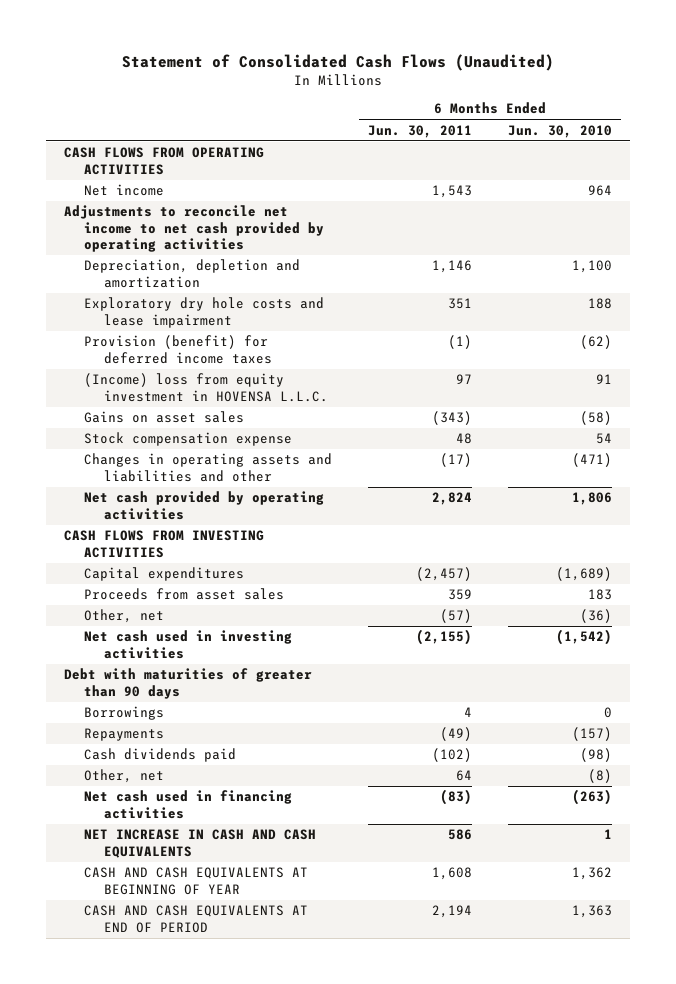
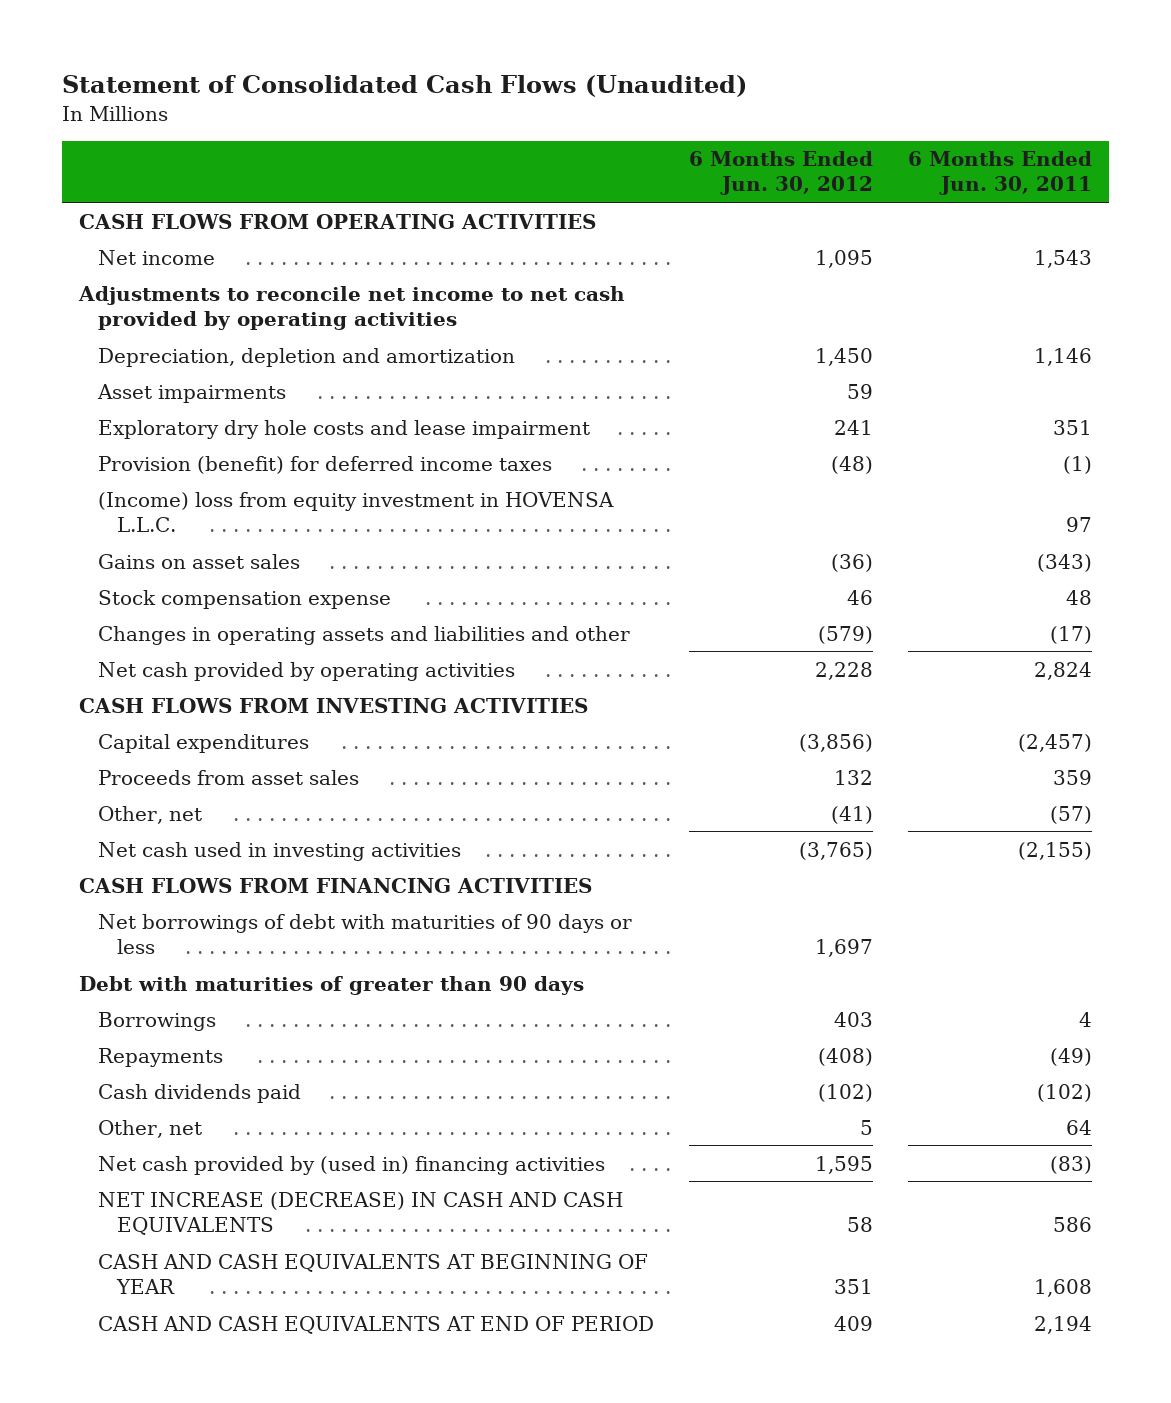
- | 6 Months Ended Jun. 30, 2011 | 6 Months Ended Jun. 30, 2010
+ | 6 Months Ended Jun. 30, 2012 | 6 Months Ended Jun. 30, 2011
+ Asset impairments | 59 |
+ CASH FLOWS FROM FINANCING ACTIVITIES
+ Net borrowings of debt with maturities of 90 days or less | 1,697 |
- Net cash used in financing activities | (83) | (263)
- NET INCREASE IN CASH AND CASH EQUIVALENTS | 586 | 1
+ Net cash provided by (used in) financing activities | 1,595 | (83)
+ NET INCREASE (DECREASE) IN CASH AND CASH EQUIVALENTS | 58 | 586

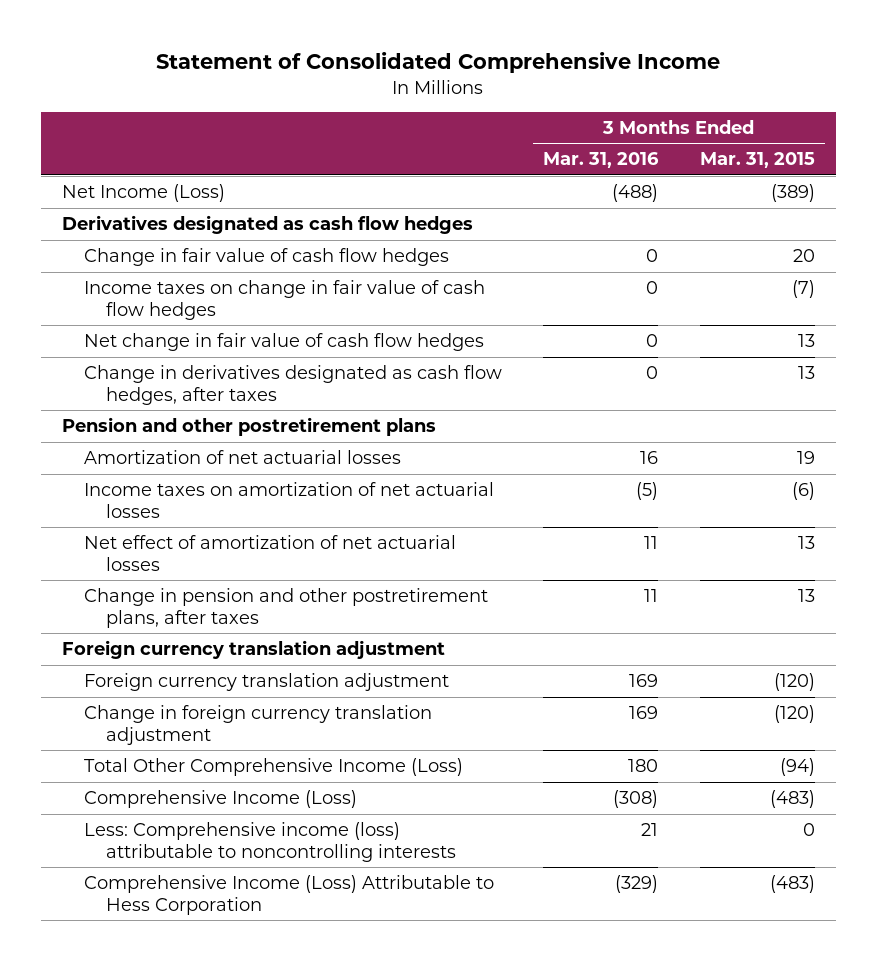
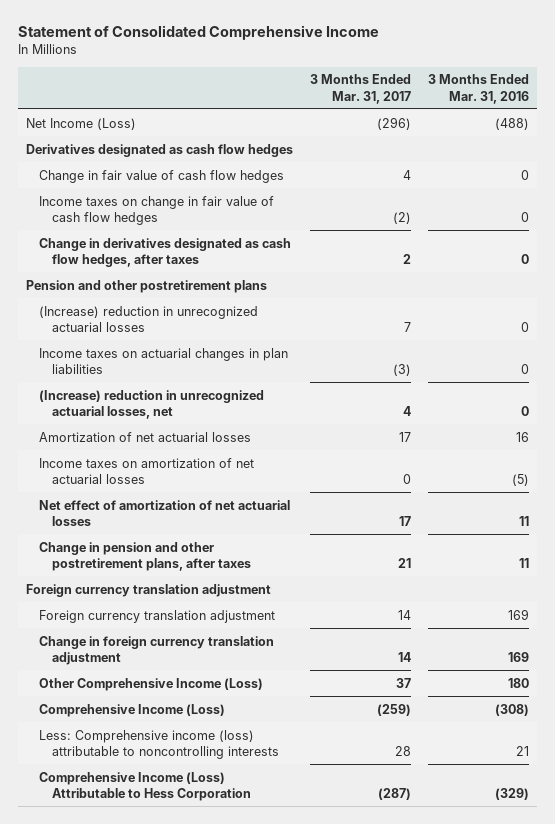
- | 3 Months Ended Mar. 31, 2016 | 3 Months Ended Mar. 31, 2015
+ | 3 Months Ended Mar. 31, 2017 | 3 Months Ended Mar. 31, 2016
- Net change in fair value of cash flow hedges | 0 | 13
+ (Increase) reduction in unrecognized actuarial losses | 7 | 0
+ Income taxes on actuarial changes in plan liabilities | (3) | 0
+ (Increase) reduction in unrecognized actuarial losses, net | 4 | 0
- Total Other Comprehensive Income (Loss) | 180 | (94)
+ Other Comprehensive Income (Loss) | 37 | 180

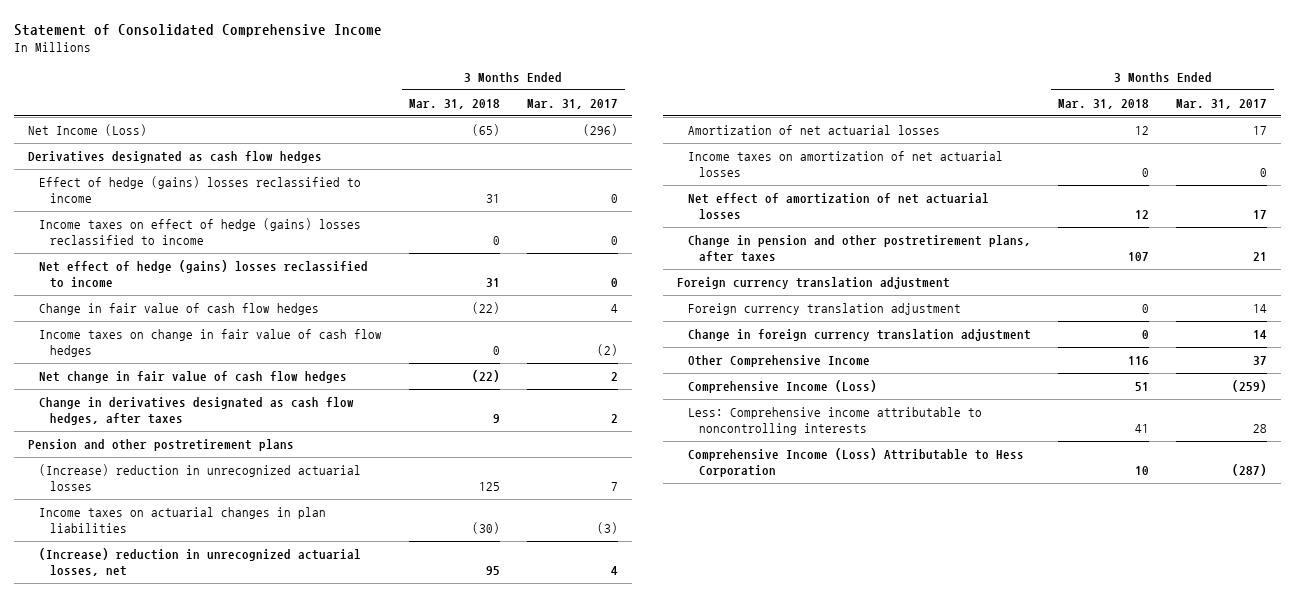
- | 3 Months Ended Mar. 31, 2017 | 3 Months Ended Mar. 31, 2016
+ | 3 Months Ended Mar. 31, 2018 | 3 Months Ended Mar. 31, 2017
+ Effect of hedge (gains) losses reclassified to income | 31 | 0
+ Income taxes on effect of hedge (gains) losses reclassified to income | 0 | 0
+ Net effect of hedge (gains) losses reclassified to income | 31 | 0
+ Net change in fair value of cash flow hedges | (22) | 2
- Other Comprehensive Income (Loss) | 37 | 180
+ Other Comprehensive Income | 116 | 37
- Less: Comprehensive income (loss) attributable to noncontrolling interests | 28 | 21
+ Less: Comprehensive income attributable to noncontrolling interests | 41 | 28

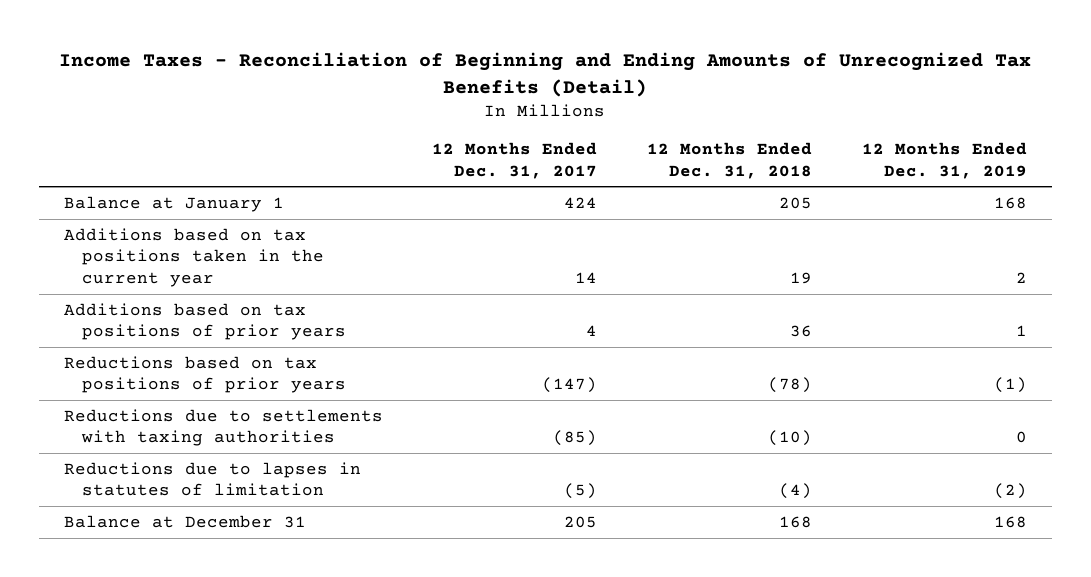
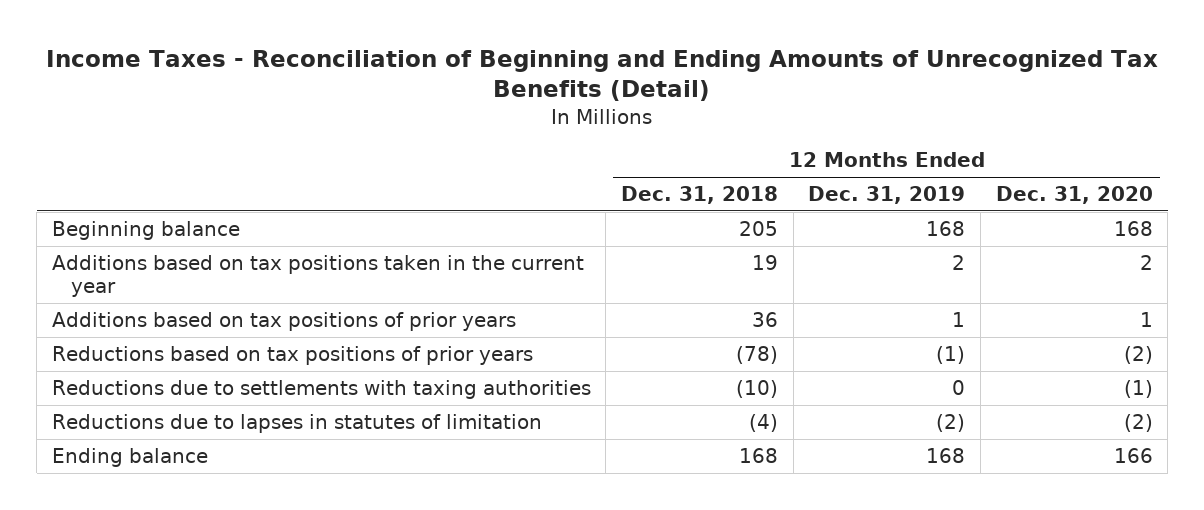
- | 12 Months Ended Dec. 31, 2017 | 12 Months Ended Dec. 31, 2018 | 12 Months Ended Dec. 31, 2019
+ | 12 Months Ended Dec. 31, 2018 | 12 Months Ended Dec. 31, 2019 | 12 Months Ended Dec. 31, 2020
- Balance at January 1 | 424 | 205 | 168
+ Beginning balance | 205 | 168 | 168
- Balance at December 31 | 205 | 168 | 168
+ Ending balance | 168 | 168 | 166

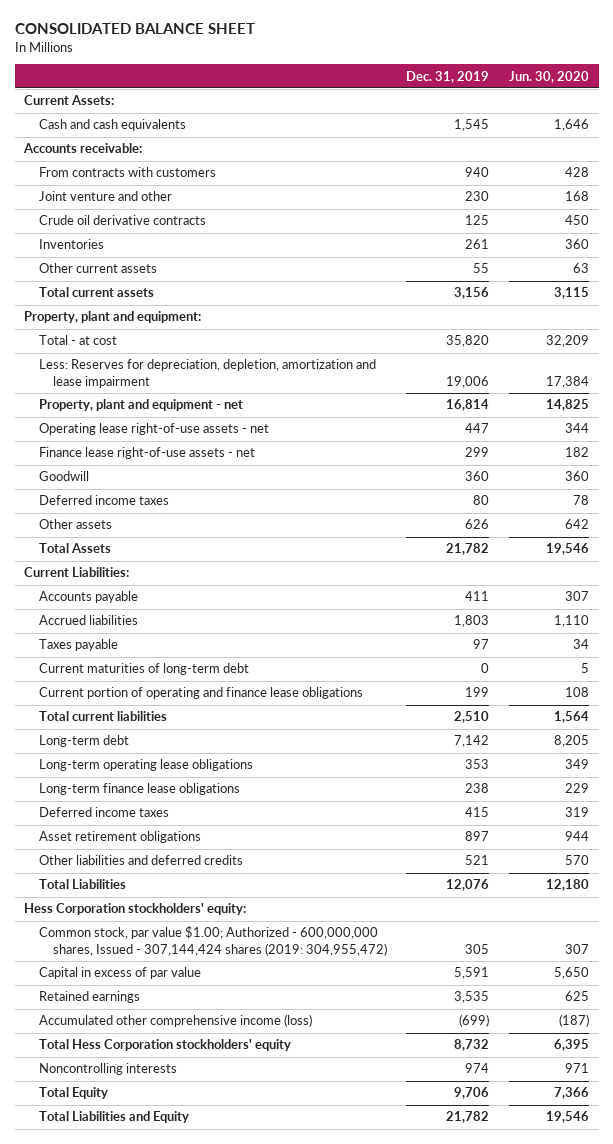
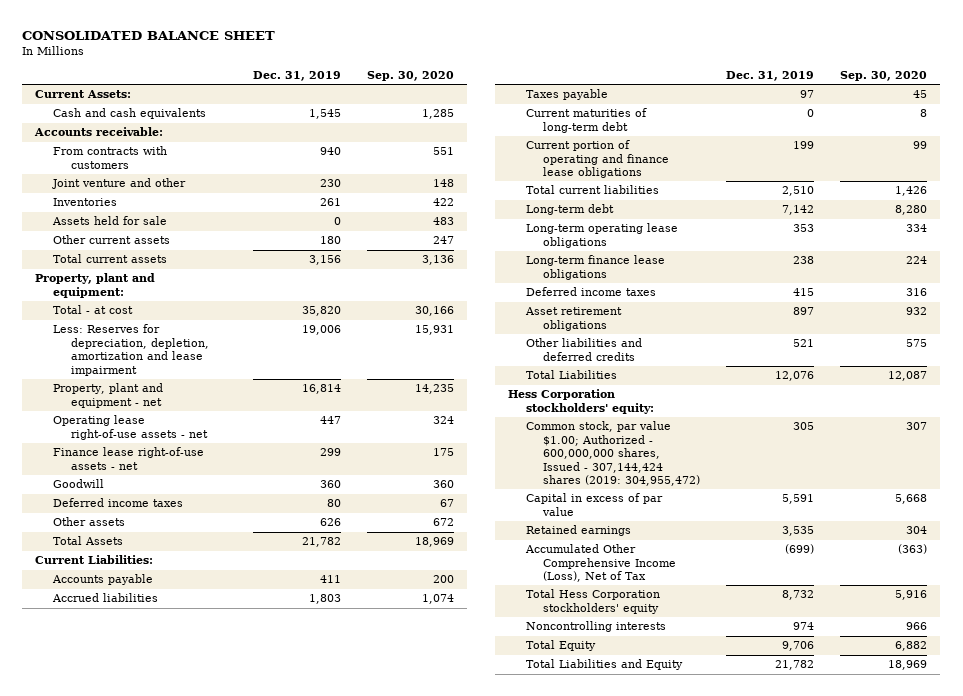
- | Dec. 31, 2019 | Jun. 30, 2020
+ | Dec. 31, 2019 | Sep. 30, 2020
- Crude oil derivative contracts | 125 | 450
- Other current assets | 55 | 63
+ Assets held for sale | 0 | 483
+ Other current assets | 180 | 247
- Accumulated other comprehensive income (loss) | (699) | (187)
+ Accumulated Other Comprehensive Income (Loss), Net of Tax | (699) | (363)

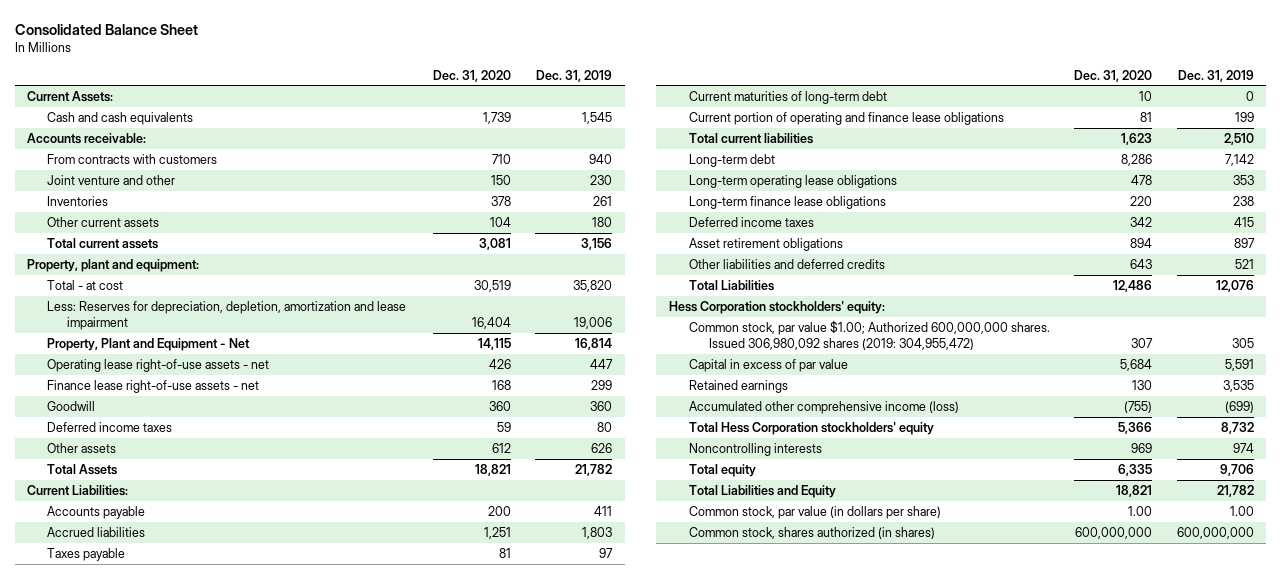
- CONSOLIDATED BALANCE SHEET
+ Consolidated Balance Sheet
- | Dec. 31, 2019 | Sep. 30, 2020
+ | Dec. 31, 2020 | Dec. 31, 2019
- Assets held for sale | 0 | 483
- Property, plant and equipment - net | 16,814 | 14,235
+ Property, Plant and Equipment - Net | 14,115 | 16,814
- Common stock, par value $1.00; Authorized - 600,000,000 shares, Issued - 307,144,424 shares (2019: 304,955,472) | 305 | 307
+ Common stock, par value $1.00; Authorized 600,000,000 shares. Issued 306,980,092 shares (2019: 304,955,472) | 307 | 305
- Accumulated Other Comprehensive Income (Loss), Net of Tax | (699) | (363)
+ Accumulated other comprehensive income (loss) | (755) | (699)
- Total Equity | 9,706 | 6,882
+ Total equity | 6,335 | 9,706
+ Common stock, par value (in dollars per share) | 1.00 | 1.00
+ Common stock, shares authorized (in shares) | 600,000,000 | 600,000,000

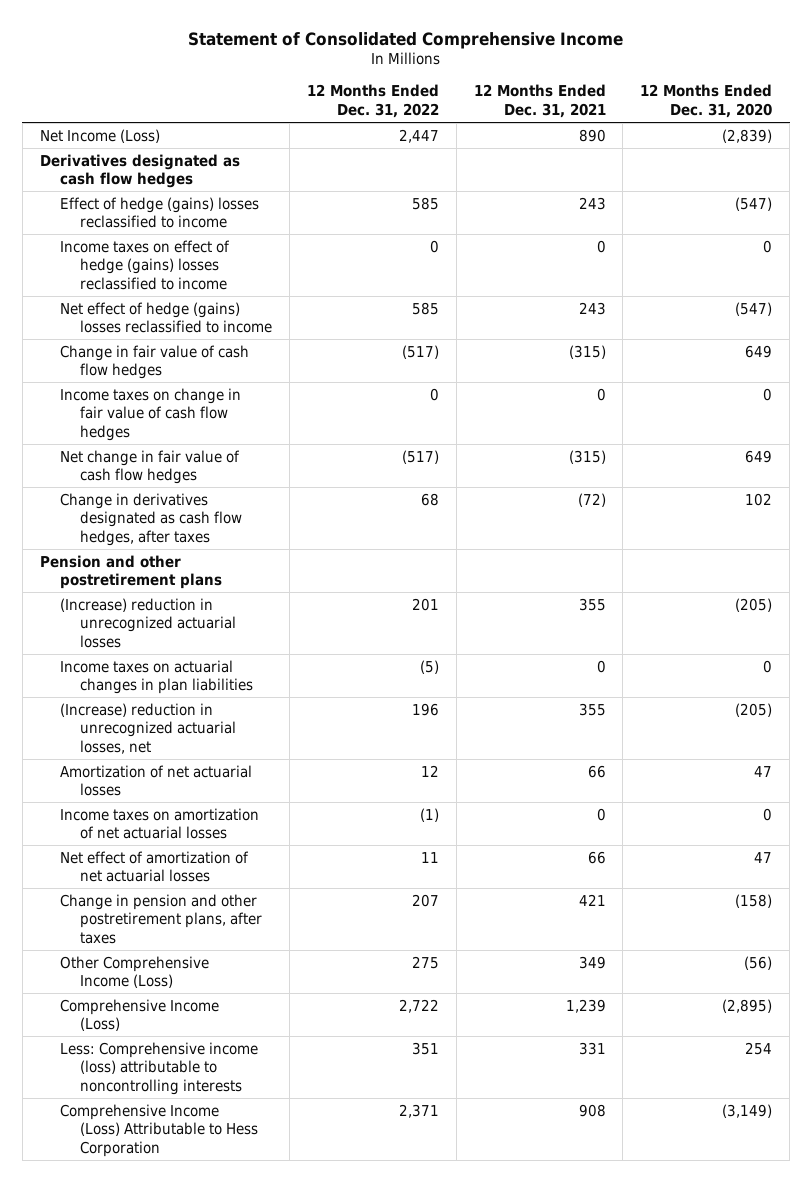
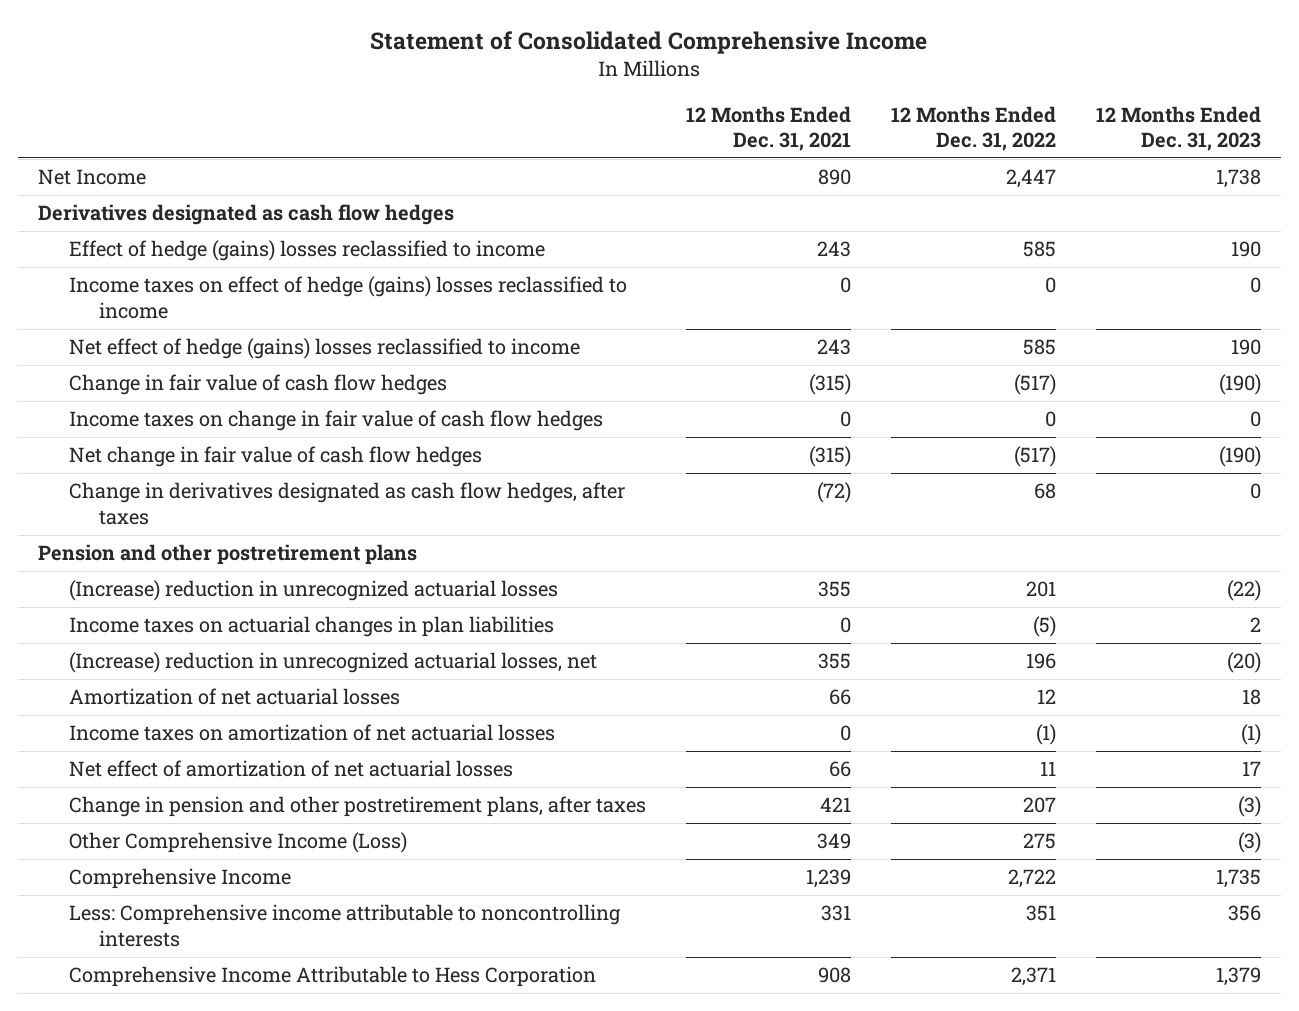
- | 12 Months Ended Dec. 31, 2022 | 12 Months Ended Dec. 31, 2021 | 12 Months Ended Dec. 31, 2020
+ | 12 Months Ended Dec. 31, 2021 | 12 Months Ended Dec. 31, 2022 | 12 Months Ended Dec. 31, 2023
- Net Income (Loss) | 2,447 | 890 | (2,839)
+ Net Income | 890 | 2,447 | 1,738
- Comprehensive Income (Loss) | 2,722 | 1,239 | (2,895)
- Less: Comprehensive income (loss) attributable to noncontrolling interests | 351 | 331 | 254
- Comprehensive Income (Loss) Attributable to Hess Corporation | 2,371 | 908 | (3,149)
+ Comprehensive Income | 1,239 | 2,722 | 1,735
+ Less: Comprehensive income attributable to noncontrolling interests | 331 | 351 | 356
+ Comprehensive Income Attributable to Hess Corporation | 908 | 2,371 | 1,379

